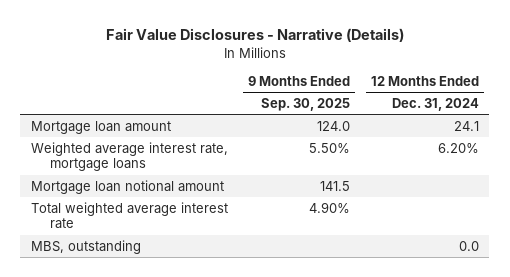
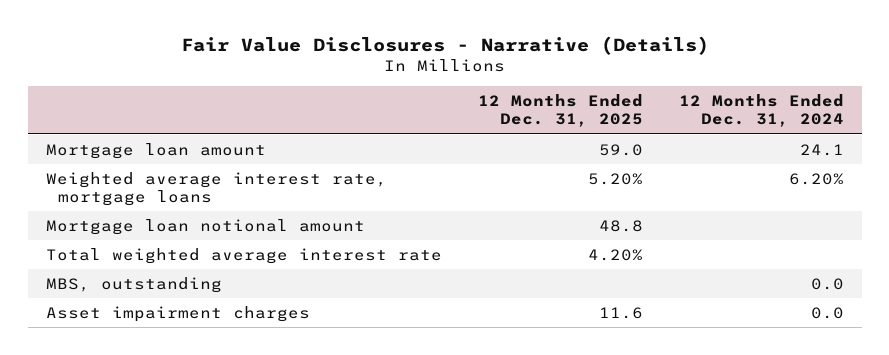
- | 9 Months Ended Sep. 30, 2025 | 12 Months Ended Dec. 31, 2024
+ | 12 Months Ended Dec. 31, 2025 | 12 Months Ended Dec. 31, 2024
+ Asset impairment charges | 11.6 | 0.0

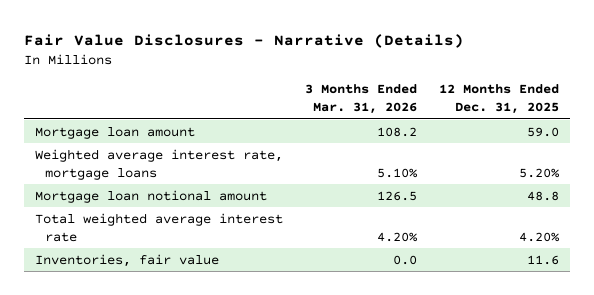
- | 12 Months Ended Dec. 31, 2025 | 12 Months Ended Dec. 31, 2024
+ | 3 Months Ended Mar. 31, 2026 | 12 Months Ended Dec. 31, 2025
- MBS, outstanding | | 0.0
- Asset impairment charges | 11.6 | 0.0
+ Inventories, fair value | 0.0 | 11.6

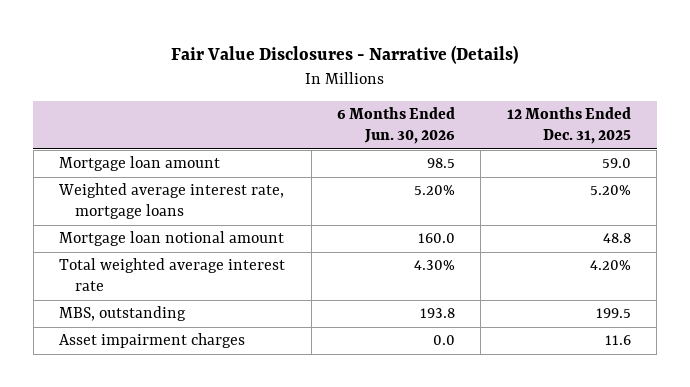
- | 3 Months Ended Mar. 31, 2026 | 12 Months Ended Dec. 31, 2025
+ | 6 Months Ended Jun. 30, 2026 | 12 Months Ended Dec. 31, 2025
- Inventories, fair value | 0.0 | 11.6
+ MBS, outstanding | 193.8 | 199.5
+ Asset impairment charges | 0.0 | 11.6

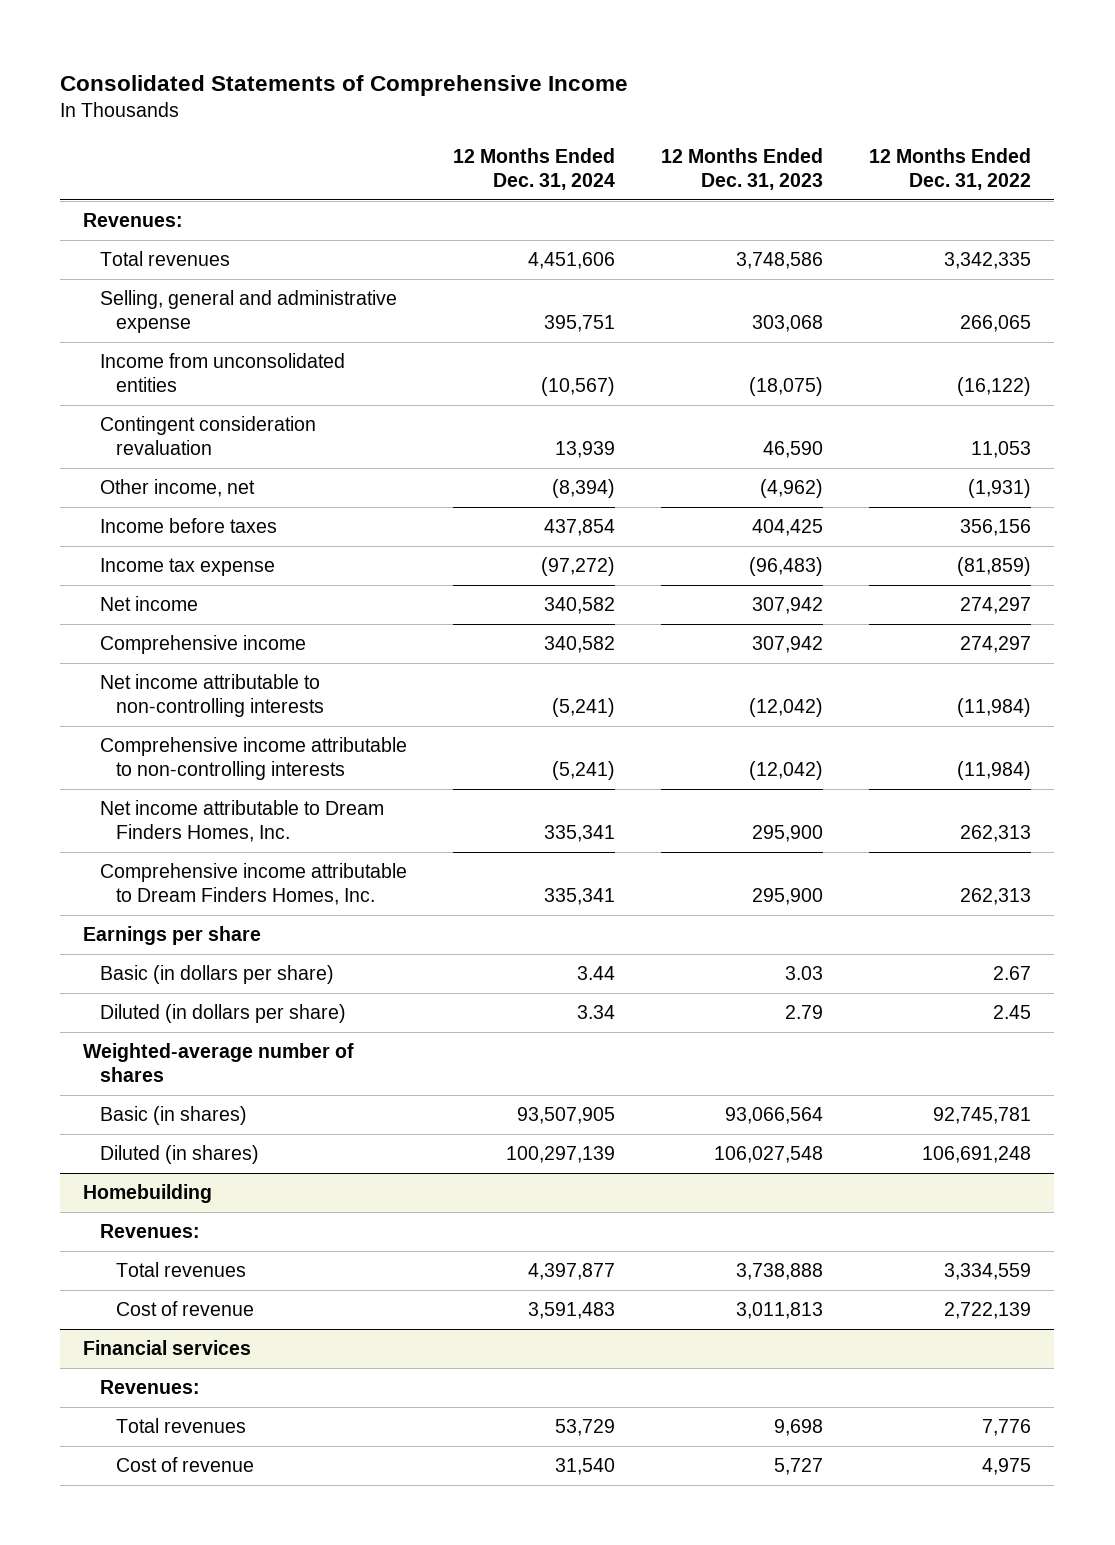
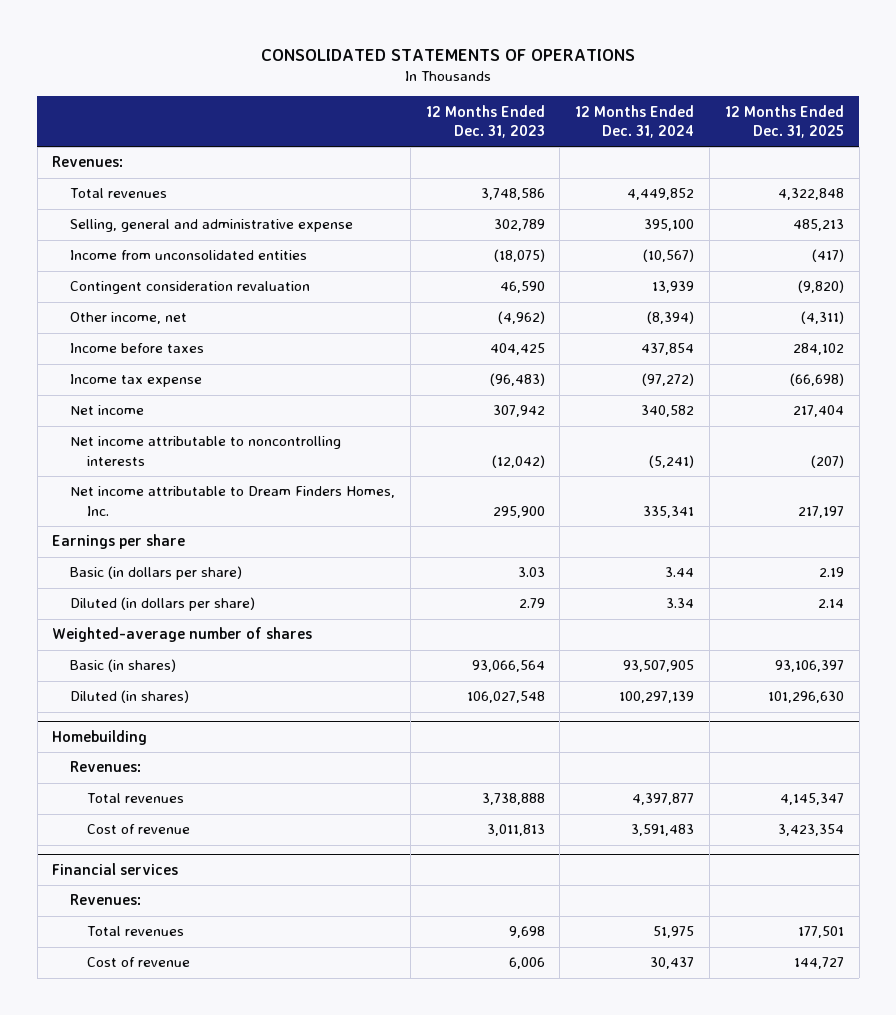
- Consolidated Statements of Comprehensive Income
+ CONSOLIDATED STATEMENTS OF OPERATIONS
- | 12 Months Ended Dec. 31, 2024 | 12 Months Ended Dec. 31, 2023 | 12 Months Ended Dec. 31, 2022
+ | 12 Months Ended Dec. 31, 2023 | 12 Months Ended Dec. 31, 2024 | 12 Months Ended Dec. 31, 2025
- Total revenues | 4,451,606 | 3,748,586 | 3,342,335
- Selling, general and administrative expense | 395,751 | 303,068 | 266,065
+ Total revenues | 3,748,586 | 4,449,852 | 4,322,848
+ Selling, general and administrative expense | 302,789 | 395,100 | 485,213
- Comprehensive income | 340,582 | 307,942 | 274,297
- Net income attributable to non-controlling interests | (5,241) | (12,042) | (11,984)
- Comprehensive income attributable to non-controlling interests | (5,241) | (12,042) | (11,984)
+ Net income attributable to noncontrolling interests | (12,042) | (5,241) | (207)
- Comprehensive income attributable to Dream Finders Homes, Inc. | 335,341 | 295,900 | 262,313
@ Financial services
- Total revenues | 53,729 | 9,698 | 7,776
- Cost of revenue | 31,540 | 5,727 | 4,975
+ Total revenues | 9,698 | 51,975 | 177,501
+ Cost of revenue | 6,006 | 30,437 | 144,727

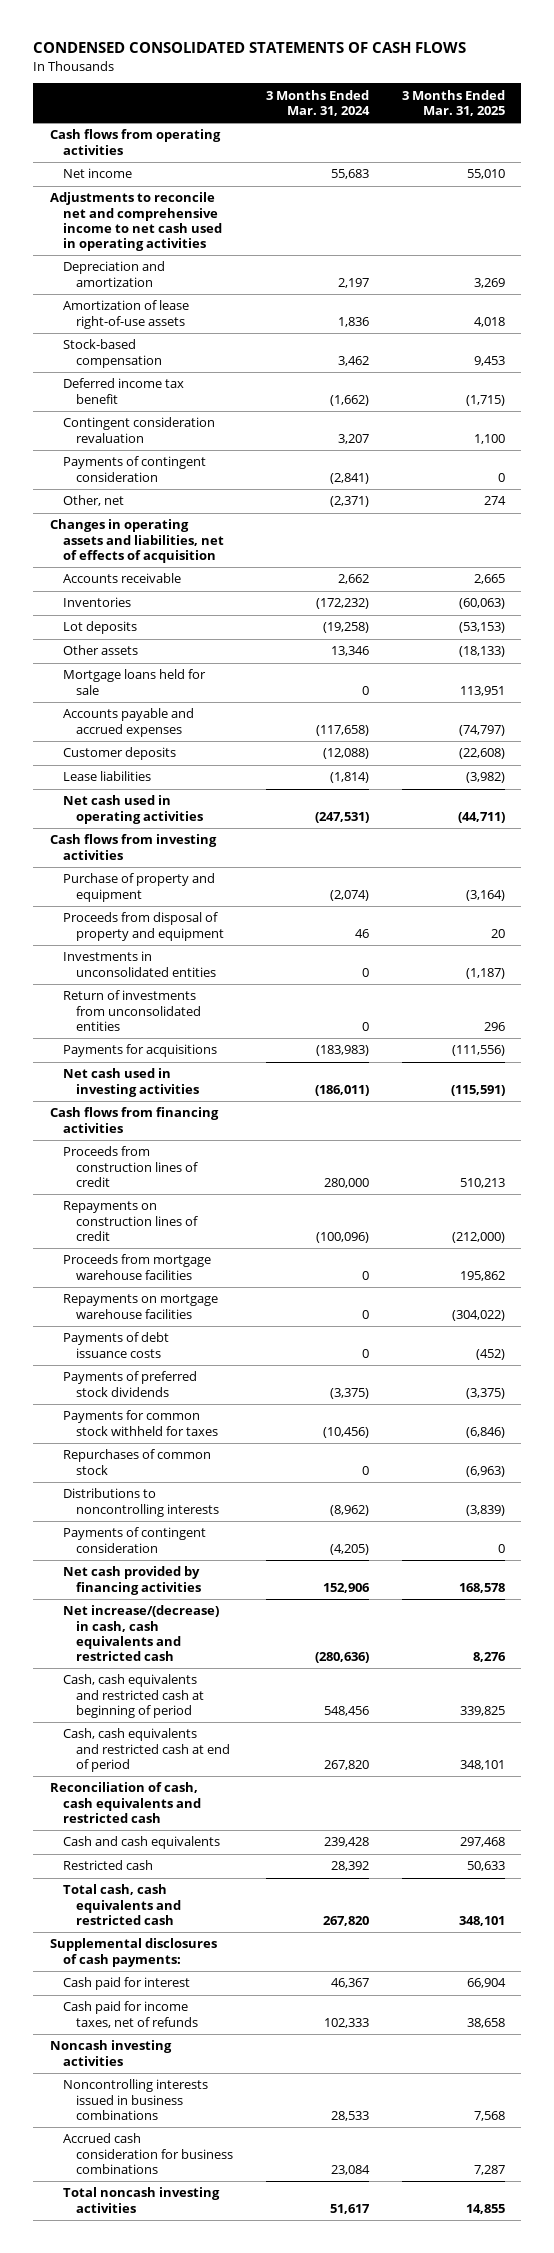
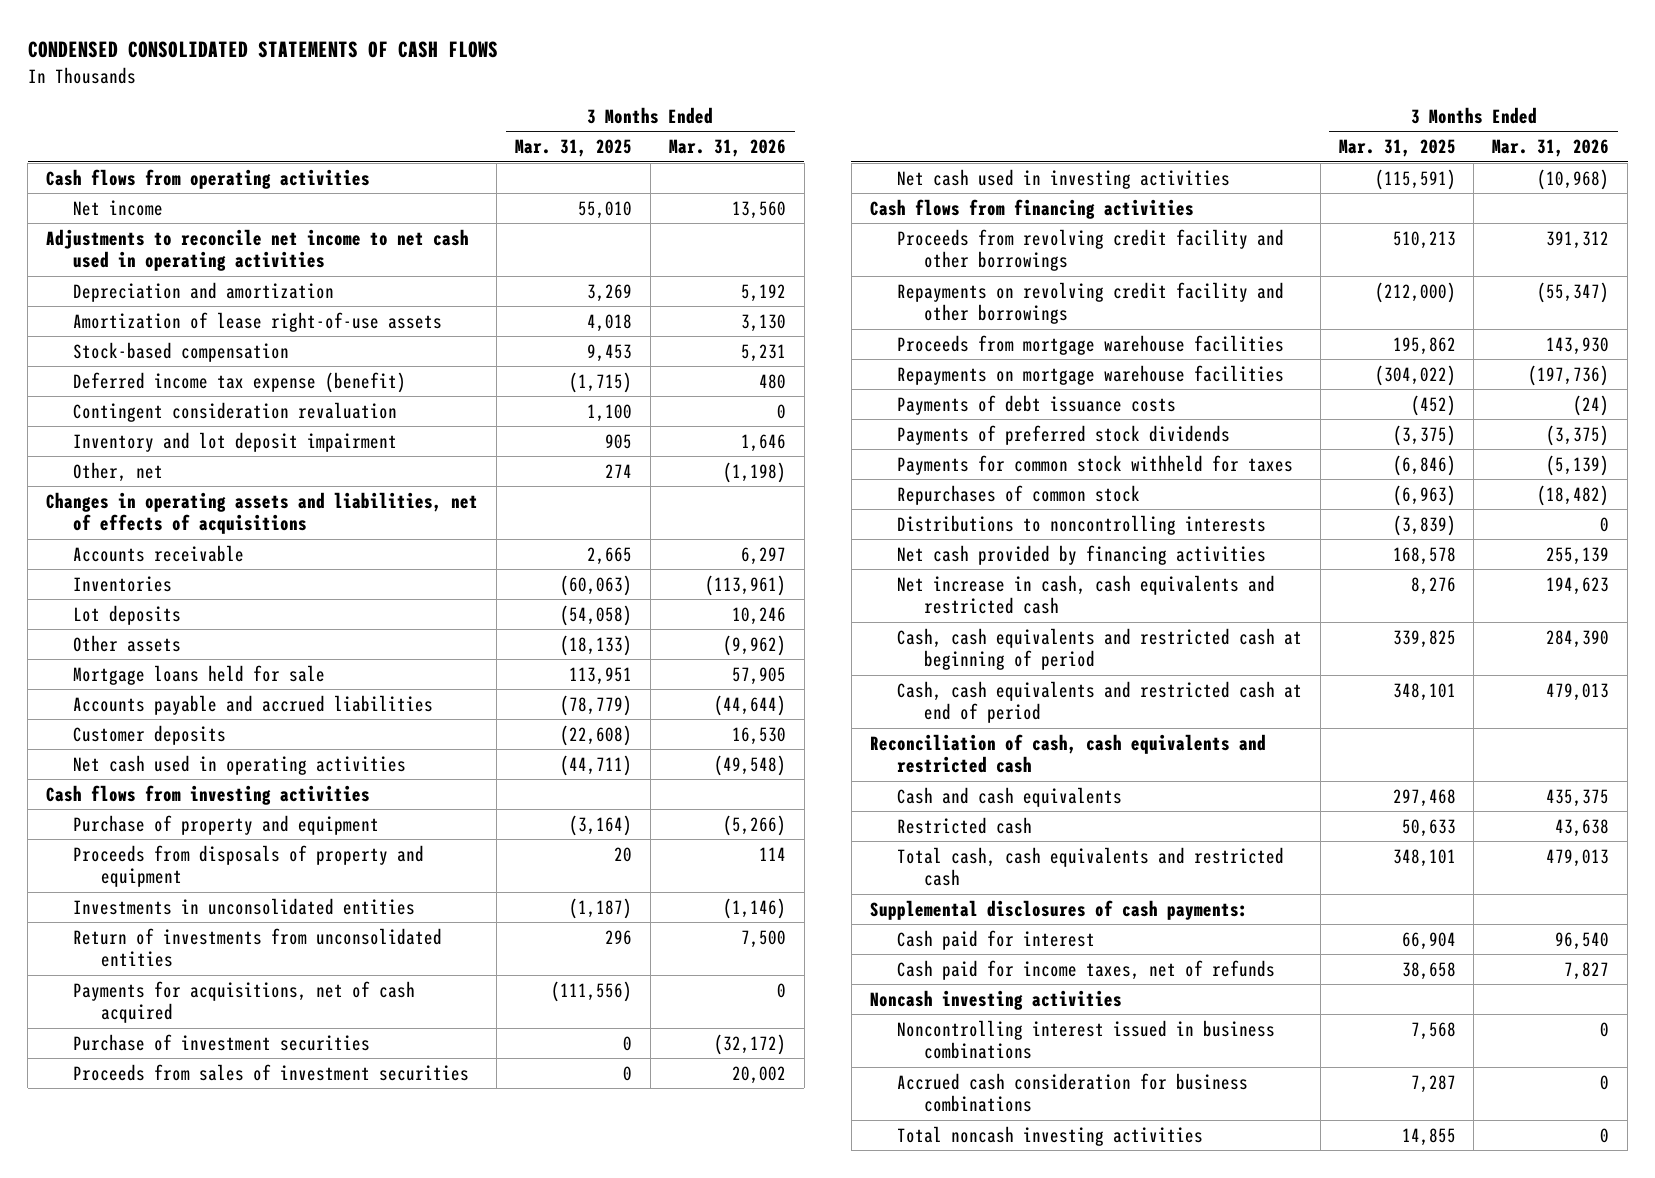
- | 3 Months Ended Mar. 31, 2024 | 3 Months Ended Mar. 31, 2025
+ | 3 Months Ended Mar. 31, 2025 | 3 Months Ended Mar. 31, 2026
- Adjustments to reconcile net and comprehensive income to net cash used in operating activities
+ Adjustments to reconcile net income to net cash used in operating activities
- Deferred income tax benefit | (1,662) | (1,715)
+ Deferred income tax expense (benefit) | (1,715) | 480
- Payments of contingent consideration | (2,841) | 0
+ Inventory and lot deposit impairment | 905 | 1,646
- Changes in operating assets and liabilities, net of effects of acquisition
+ Changes in operating assets and liabilities, net of effects of acquisitions
- Lot deposits | (19,258) | (53,153)
+ Lot deposits | (54,058) | 10,246
- Accounts payable and accrued expenses | (117,658) | (74,797)
+ Accounts payable and accrued liabilities | (78,779) | (44,644)
- Lease liabilities | (1,814) | (3,982)
- Proceeds from disposal of property and equipment | 46 | 20
+ Proceeds from disposals of property and equipment | 20 | 114
- Payments for acquisitions | (183,983) | (111,556)
+ Payments for acquisitions, net of cash acquired | (111,556) | 0
+ Purchase of investment securities | 0 | (32,172)
+ Proceeds from sales of investment securities | 0 | 20,002
- Proceeds from construction lines of credit | 280,000 | 510,213
- Repayments on construction lines of credit | (100,096) | (212,000)
+ Proceeds from revolving credit facility and other borrowings | 510,213 | 391,312
+ Repayments on revolving credit facility and other borrowings | (212,000) | (55,347)
- Payments of contingent consideration | (4,205) | 0
- Net increase/(decrease) in cash, cash equivalents and restricted cash | (280,636) | 8,276
+ Net increase in cash, cash equivalents and restricted cash | 8,276 | 194,623
- Noncontrolling interests issued in business combinations | 28,533 | 7,568
+ Noncontrolling interest issued in business combinations | 7,568 | 0

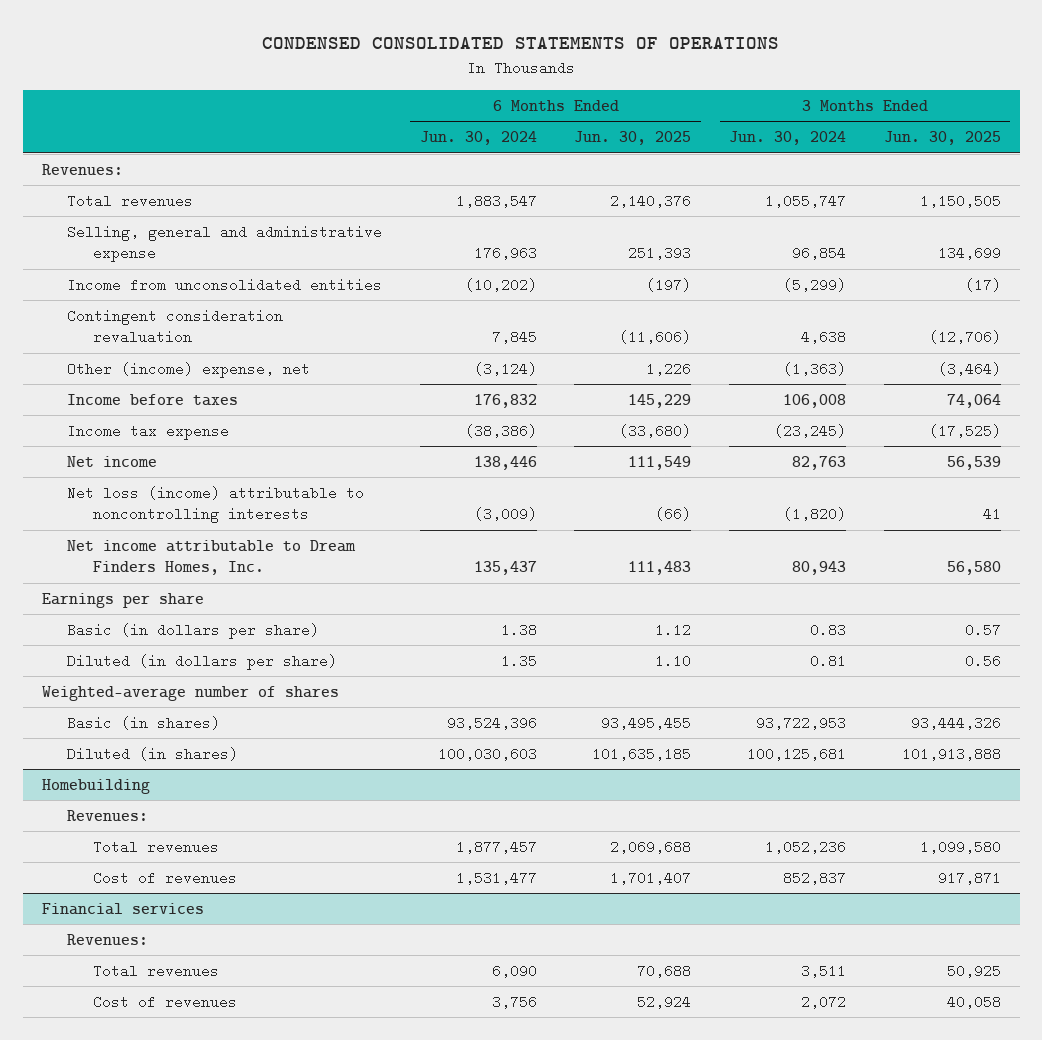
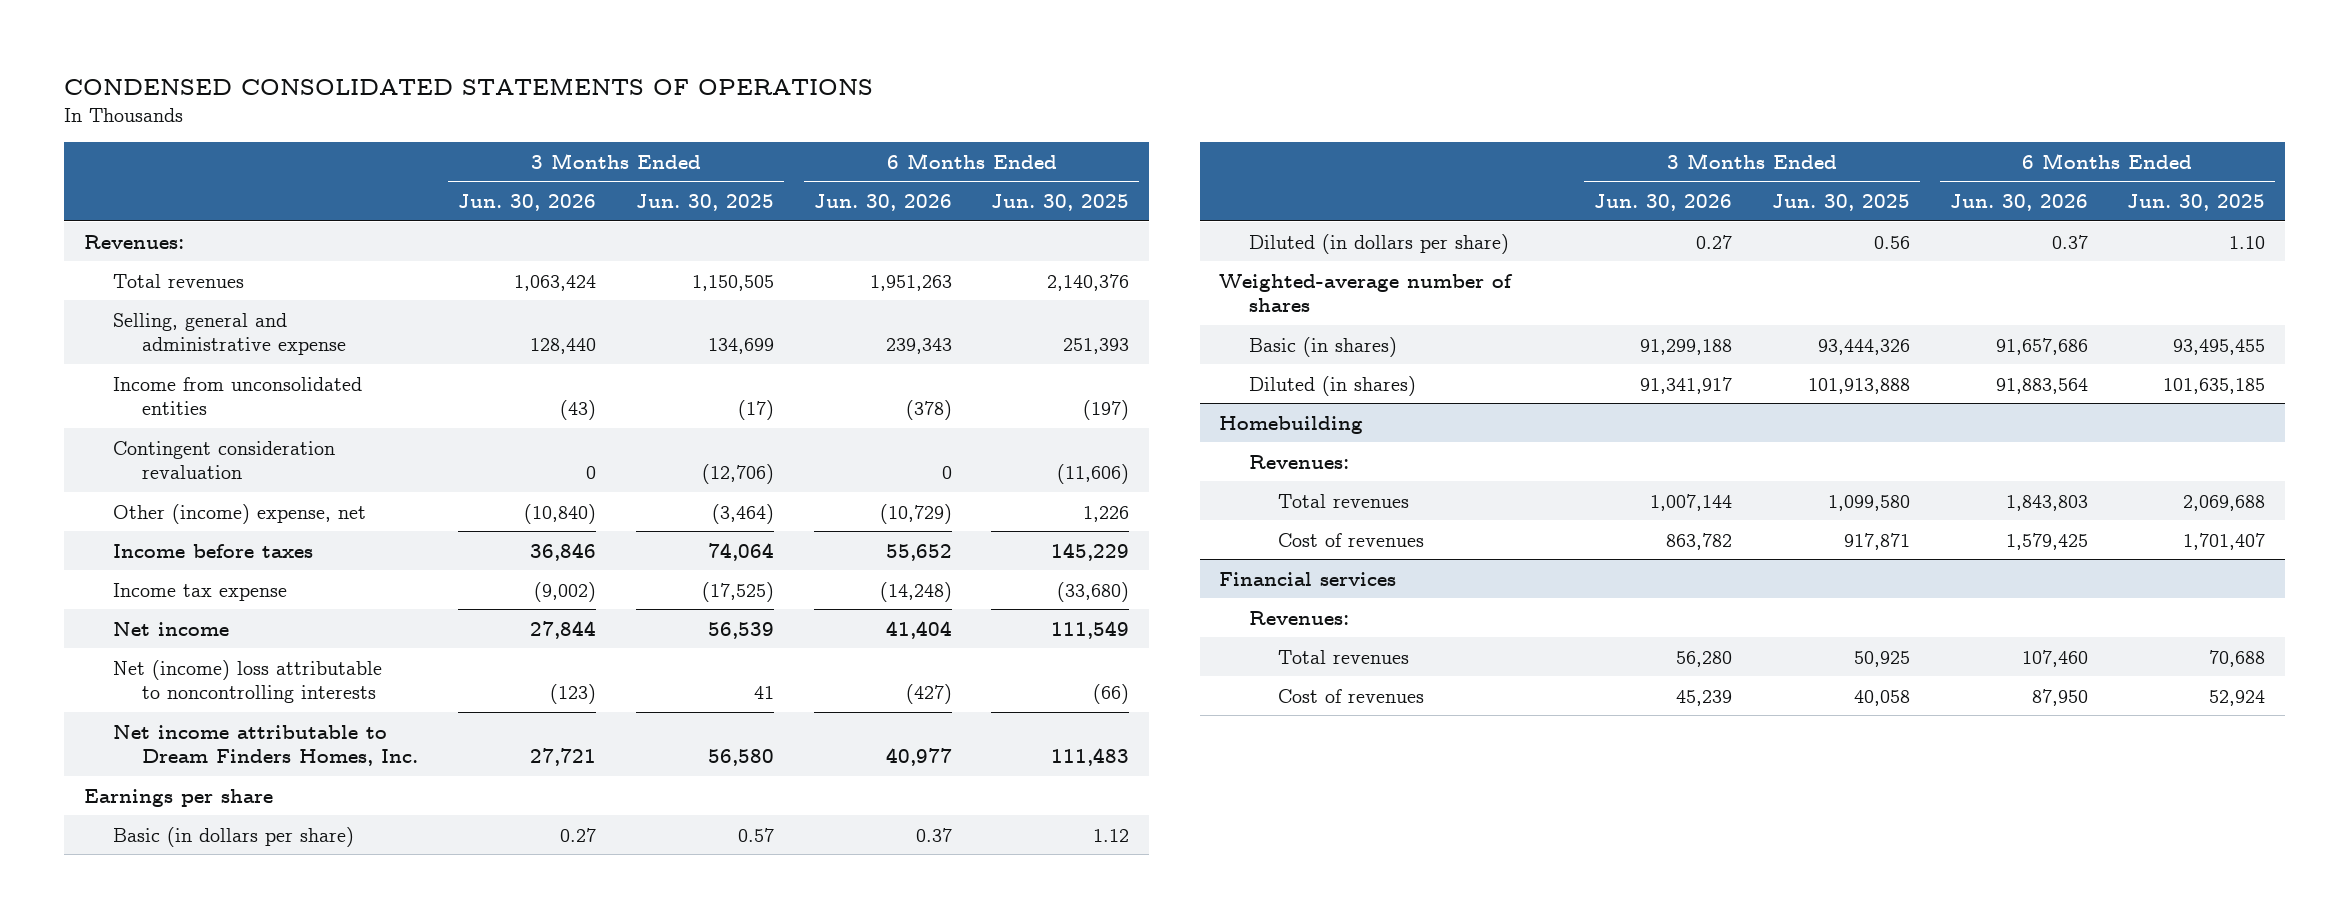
- | 6 Months Ended Jun. 30, 2024 | 6 Months Ended Jun. 30, 2025 | 3 Months Ended Jun. 30, 2024 | 3 Months Ended Jun. 30, 2025
+ | 3 Months Ended Jun. 30, 2026 | 3 Months Ended Jun. 30, 2025 | 6 Months Ended Jun. 30, 2026 | 6 Months Ended Jun. 30, 2025
- Net loss (income) attributable to noncontrolling interests | (3,009) | (66) | (1,820) | 41
+ Net (income) loss attributable to noncontrolling interests | (123) | 41 | (427) | (66)

